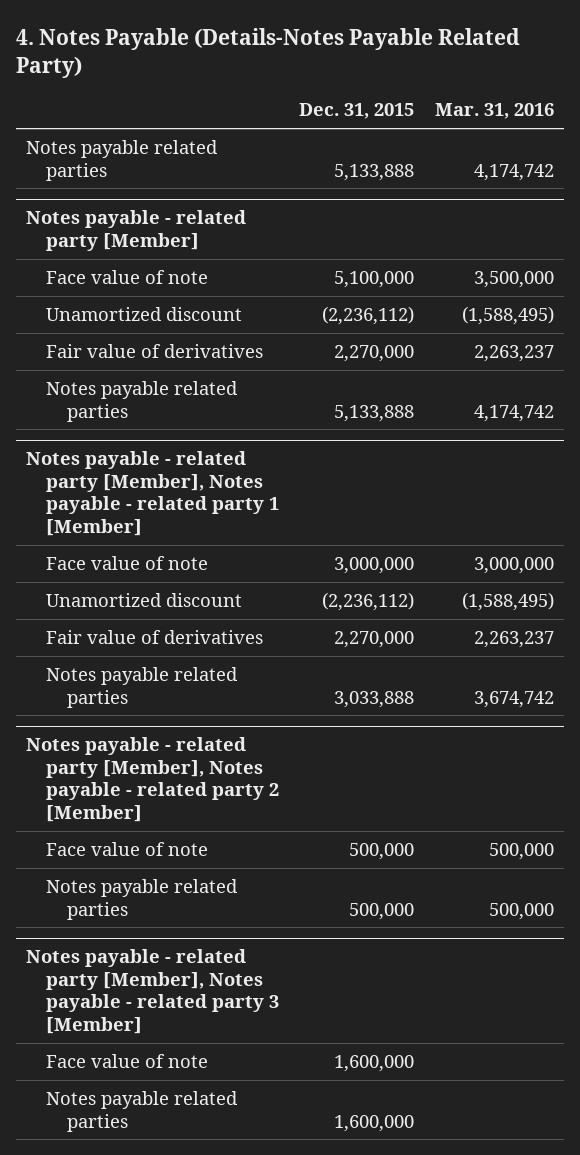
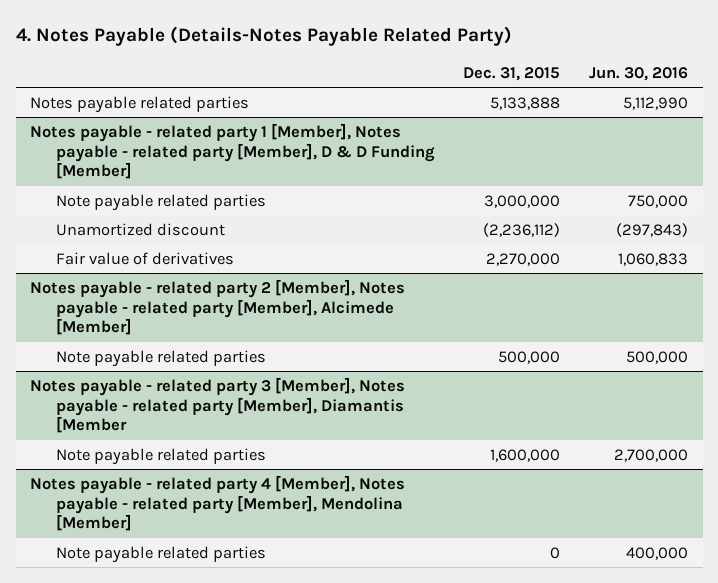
- | Dec. 31, 2015 | Mar. 31, 2016
+ | Dec. 31, 2015 | Jun. 30, 2016
- Notes payable - related party [Member]
- Face value of note | 5,100,000 | 3,500,000
- Unamortized discount | (2,236,112) | (1,588,495)
- Fair value of derivatives | 2,270,000 | 2,263,237
- Notes payable related parties | 5,133,888 | 4,174,742
- Notes payable - related party [Member], Notes payable - related party 1 [Member]
- Face value of note | 3,000,000 | 3,000,000
+ Notes payable - related party 1 [Member], Notes payable - related party [Member], D & D Funding [Member]
+ Note payable related parties | 3,000,000 | 750,000
- Notes payable related parties | 3,033,888 | 3,674,742
- Notes payable - related party [Member], Notes payable - related party 2 [Member]
- Face value of note | 500,000 | 500,000
- Notes payable related parties | 500,000 | 500,000
- Notes payable - related party [Member], Notes payable - related party 3 [Member]
- Face value of note | 1,600,000 |
- Notes payable related parties | 1,600,000 |
+ Notes payable - related party 2 [Member], Notes payable - related party [Member], Alcimede [Member]
+ Note payable related parties | 500,000 | 500,000
+ Notes payable - related party 3 [Member], Notes payable - related party [Member], Diamantis [Member
+ Note payable related parties | 1,600,000 | 2,700,000
+ Notes payable - related party 4 [Member], Notes payable - related party [Member], Mendolina [Member]
+ Note payable related parties | 0 | 400,000

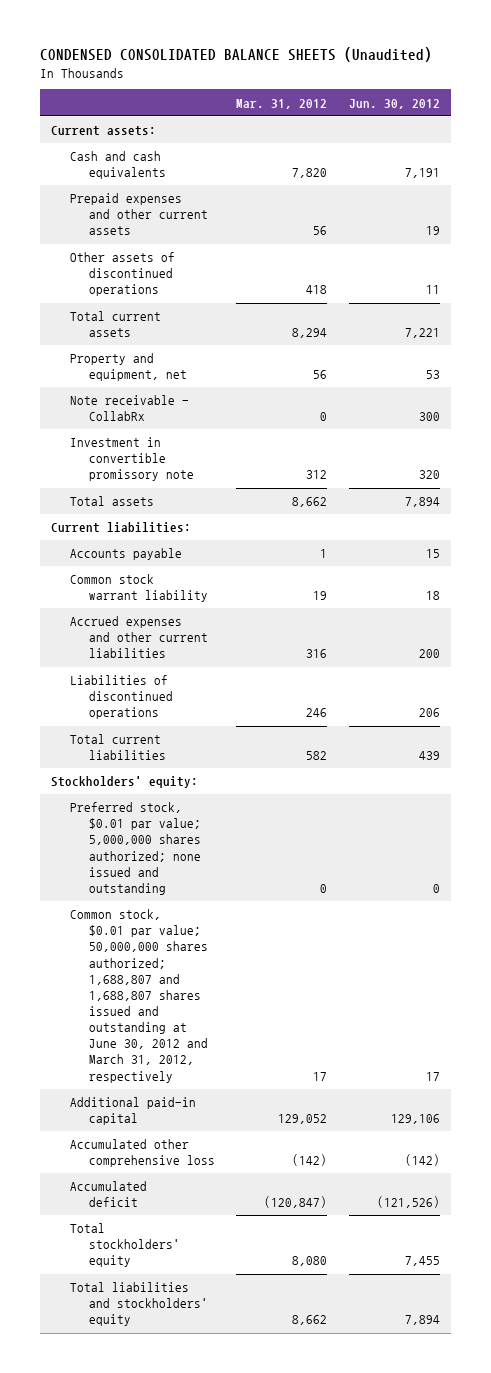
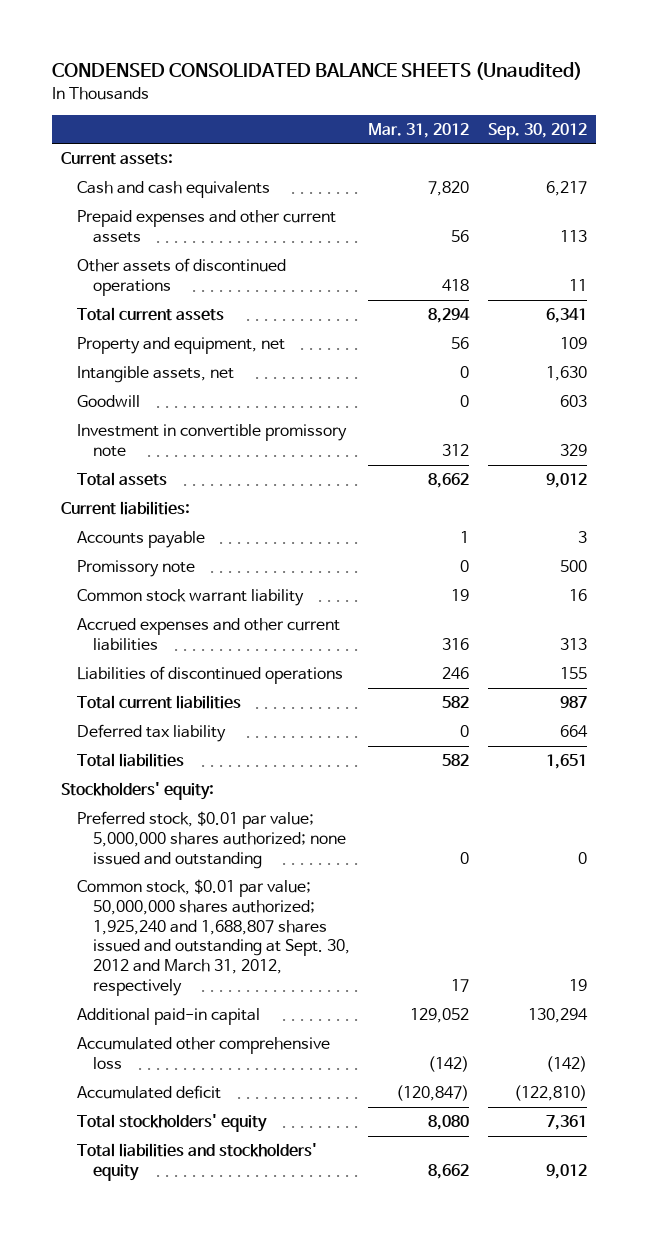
- | Mar. 31, 2012 | Jun. 30, 2012
+ | Mar. 31, 2012 | Sep. 30, 2012
- Note receivable - CollabRx | 0 | 300
+ Intangible assets, net | 0 | 1,630
+ Goodwill | 0 | 603
+ Promissory note | 0 | 500
+ Deferred tax liability | 0 | 664
+ Total liabilities | 582 | 1,651
- Common stock, $0.01 par value; 50,000,000 shares authorized; 1,688,807 and 1,688,807 shares issued and outstanding at June 30, 2012 and March 31, 2012, respectively | 17 | 17
+ Common stock, $0.01 par value; 50,000,000 shares authorized; 1,925,240 and 1,688,807 shares issued and outstanding at Sept. 30, 2012 and March 31, 2012, respectively | 17 | 19

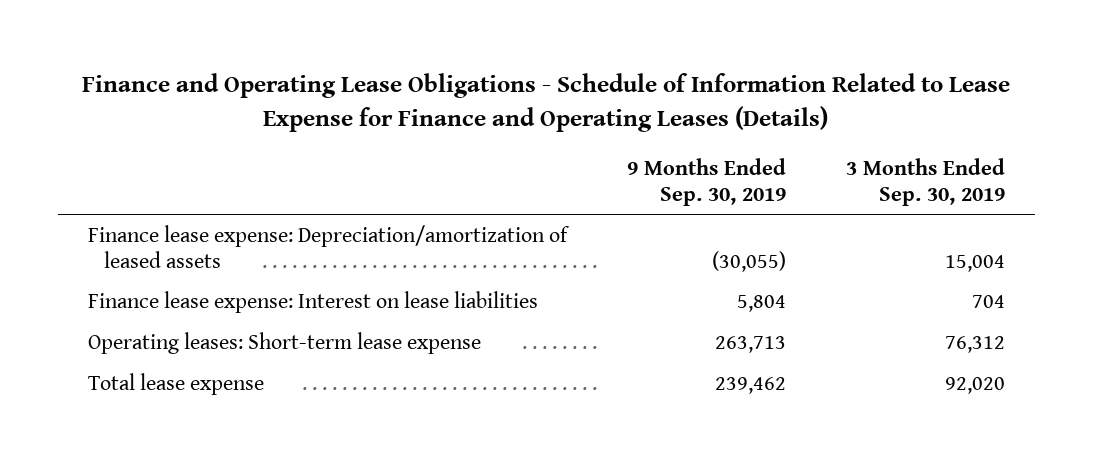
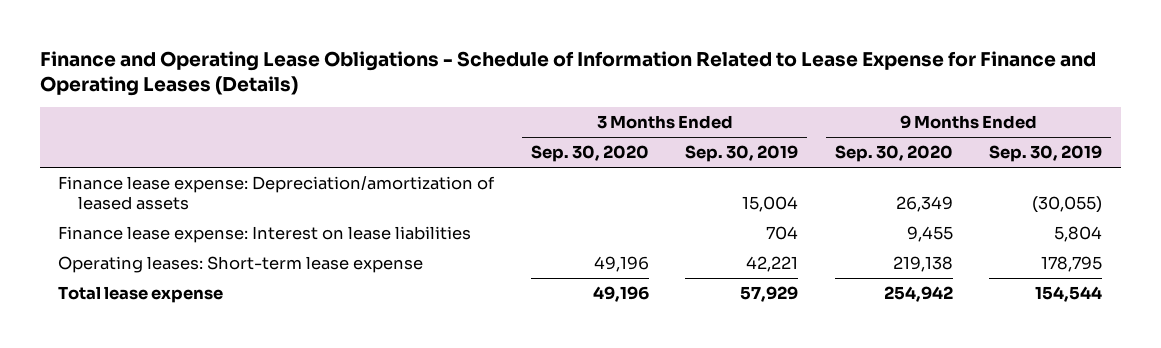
- | 9 Months Ended Sep. 30, 2019 | 3 Months Ended Sep. 30, 2019
+ | 3 Months Ended Sep. 30, 2020 | 3 Months Ended Sep. 30, 2019 | 9 Months Ended Sep. 30, 2020 | 9 Months Ended Sep. 30, 2019
- Operating leases: Short-term lease expense | 263,713 | 76,312
- Total lease expense | 239,462 | 92,020
+ Operating leases: Short-term lease expense | 49,196 | 42,221 | 219,138 | 178,795
+ Total lease expense | 49,196 | 57,929 | 254,942 | 154,544

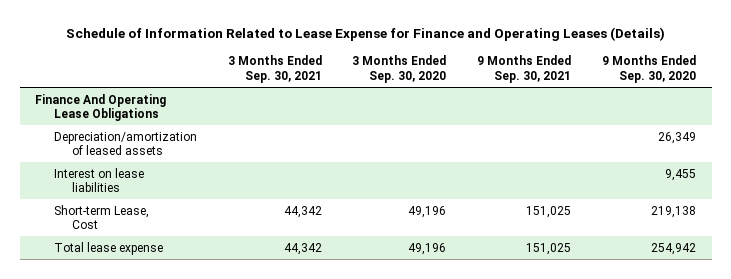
- Finance and Operating Lease Obligations - Schedule of Information Related to Lease Expense for Finance and Operating Leases (Details)
+ Schedule of Information Related to Lease Expense for Finance and Operating Leases (Details)
- | 3 Months Ended Sep. 30, 2020 | 3 Months Ended Sep. 30, 2019 | 9 Months Ended Sep. 30, 2020 | 9 Months Ended Sep. 30, 2019
+ | 3 Months Ended Sep. 30, 2021 | 3 Months Ended Sep. 30, 2020 | 9 Months Ended Sep. 30, 2021 | 9 Months Ended Sep. 30, 2020
- Finance lease expense: Depreciation/amortization of leased assets | | 15,004 | 26,349 | (30,055)
- Finance lease expense: Interest on lease liabilities | | 704 | 9,455 | 5,804
- Operating leases: Short-term lease expense | 49,196 | 42,221 | 219,138 | 178,795
+ Finance And Operating Lease Obligations
+ Depreciation/amortization of leased assets | | | | 26,349
+ Interest on lease liabilities | | | | 9,455
+ Short-term Lease, Cost | 44,342 | 49,196 | 151,025 | 219,138

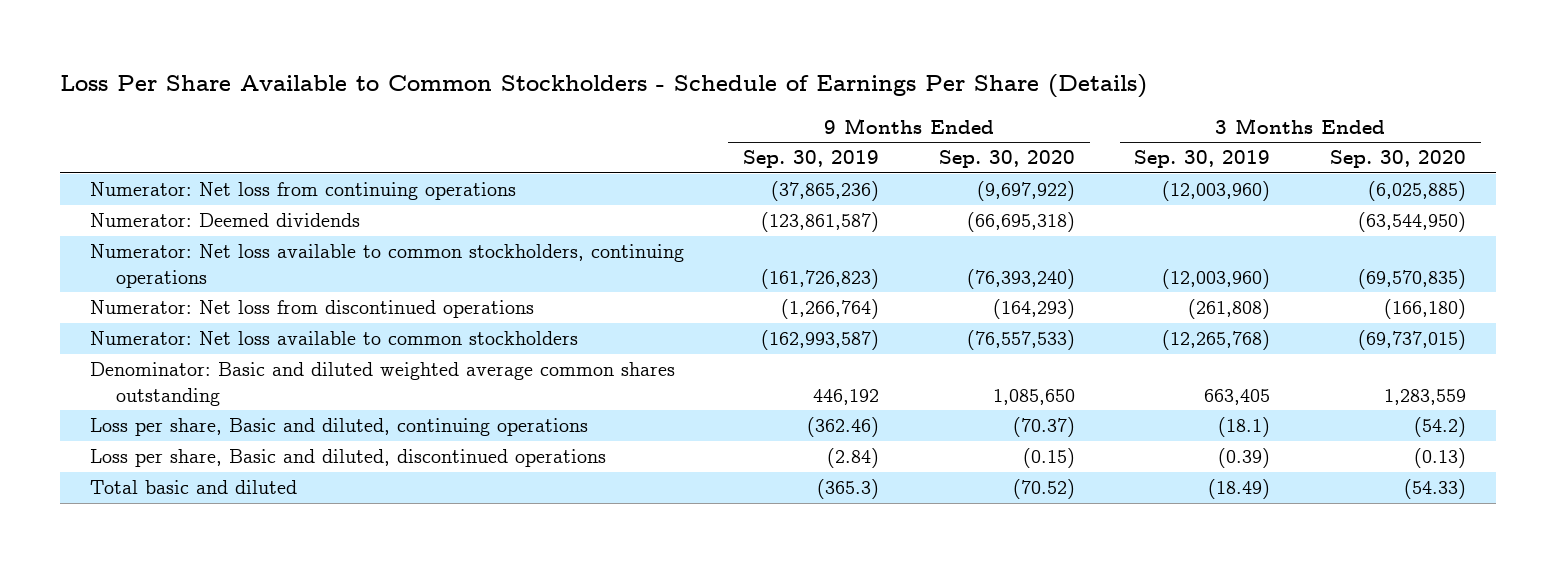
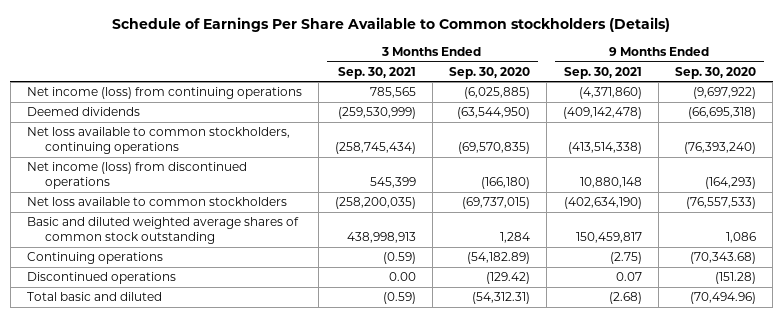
- Loss Per Share Available to Common Stockholders - Schedule of Earnings Per Share (Details)
+ Schedule of Earnings Per Share Available to Common stockholders (Details)
- | 9 Months Ended Sep. 30, 2019 | 9 Months Ended Sep. 30, 2020 | 3 Months Ended Sep. 30, 2019 | 3 Months Ended Sep. 30, 2020
+ | 3 Months Ended Sep. 30, 2021 | 3 Months Ended Sep. 30, 2020 | 9 Months Ended Sep. 30, 2021 | 9 Months Ended Sep. 30, 2020
- Numerator: Net loss from continuing operations | (37,865,236) | (9,697,922) | (12,003,960) | (6,025,885)
- Numerator: Deemed dividends | (123,861,587) | (66,695,318) | | (63,544,950)
- Numerator: Net loss available to common stockholders, continuing operations | (161,726,823) | (76,393,240) | (12,003,960) | (69,570,835)
- Numerator: Net loss from discontinued operations | (1,266,764) | (164,293) | (261,808) | (166,180)
- Numerator: Net loss available to common stockholders | (162,993,587) | (76,557,533) | (12,265,768) | (69,737,015)
- Denominator: Basic and diluted weighted average common shares outstanding | 446,192 | 1,085,650 | 663,405 | 1,283,559
- Loss per share, Basic and diluted, continuing operations | (362.46) | (70.37) | (18.1) | (54.2)
- Loss per share, Basic and diluted, discontinued operations | (2.84) | (0.15) | (0.39) | (0.13)
- Total basic and diluted | (365.3) | (70.52) | (18.49) | (54.33)
+ Net income (loss) from continuing operations | 785,565 | (6,025,885) | (4,371,860) | (9,697,922)
+ Deemed dividends | (259,530,999) | (63,544,950) | (409,142,478) | (66,695,318)
+ Net loss available to common stockholders, continuing operations | (258,745,434) | (69,570,835) | (413,514,338) | (76,393,240)
+ Net income (loss) from discontinued operations | 545,399 | (166,180) | 10,880,148 | (164,293)
+ Net loss available to common stockholders | (258,200,035) | (69,737,015) | (402,634,190) | (76,557,533)
+ Basic and diluted weighted average shares of common stock outstanding | 438,998,913 | 1,284 | 150,459,817 | 1,086
+ Continuing operations | (0.59) | (54,182.89) | (2.75) | (70,343.68)
+ Discontinued operations | 0.00 | (129.42) | 0.07 | (151.28)
+ Total basic and diluted | (0.59) | (54,312.31) | (2.68) | (70,494.96)

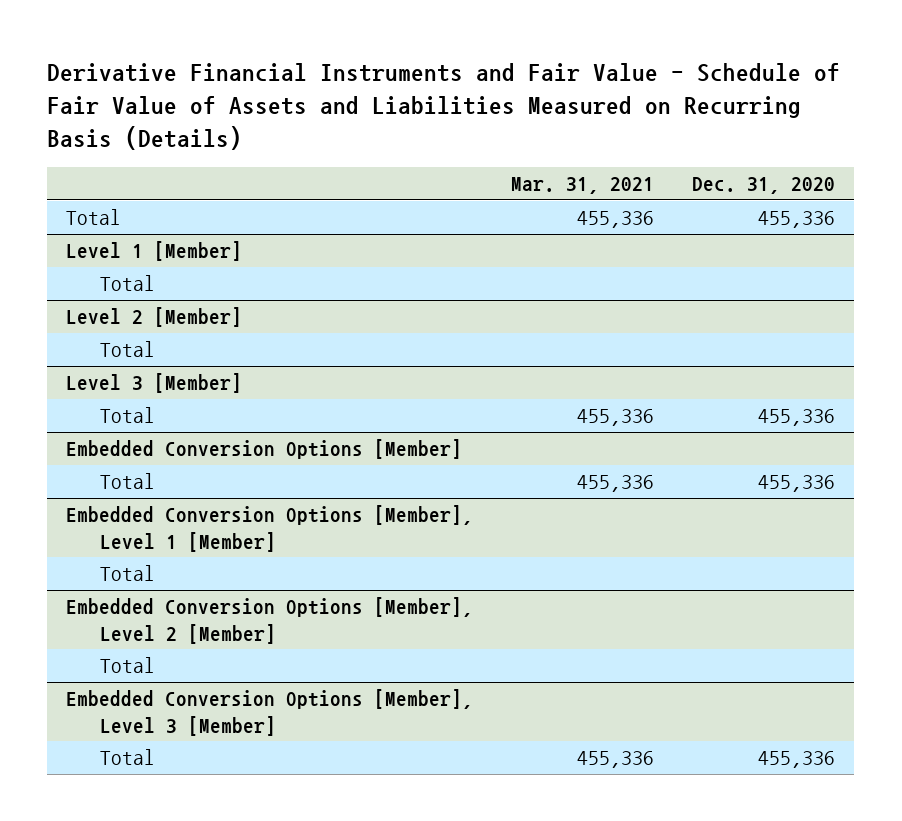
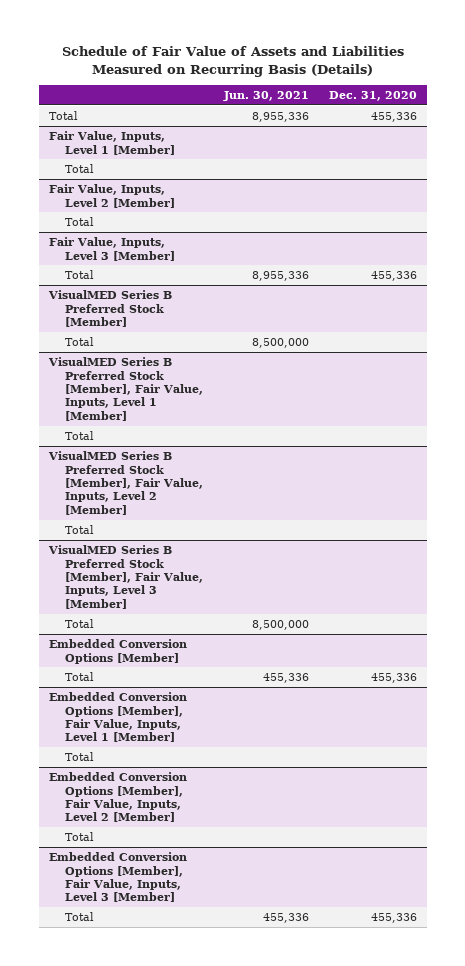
- Derivative Financial Instruments and Fair Value - Schedule of Fair Value of Assets and Liabilities Measured on Recurring Basis (Details)
+ Schedule of Fair Value of Assets and Liabilities Measured on Recurring Basis (Details)
- | Mar. 31, 2021 | Dec. 31, 2020
+ | Jun. 30, 2021 | Dec. 31, 2020
- Level 1 [Member]
+ Fair Value, Inputs, Level 1 [Member]
- Level 2 [Member]
+ Fair Value, Inputs, Level 2 [Member]
- Level 3 [Member]
+ Fair Value, Inputs, Level 3 [Member]
+ VisualMED Series B Preferred Stock [Member]
+ Total | 8,500,000 |
+ VisualMED Series B Preferred Stock [Member], Fair Value, Inputs, Level 1 [Member]
+ Total
+ VisualMED Series B Preferred Stock [Member], Fair Value, Inputs, Level 2 [Member]
+ Total
+ VisualMED Series B Preferred Stock [Member], Fair Value, Inputs, Level 3 [Member]
+ Total | 8,500,000 |
- Embedded Conversion Options [Member], Level 1 [Member]
+ Embedded Conversion Options [Member], Fair Value, Inputs, Level 1 [Member]
- Embedded Conversion Options [Member], Level 2 [Member]
+ Embedded Conversion Options [Member], Fair Value, Inputs, Level 2 [Member]
- Embedded Conversion Options [Member], Level 3 [Member]
+ Embedded Conversion Options [Member], Fair Value, Inputs, Level 3 [Member]

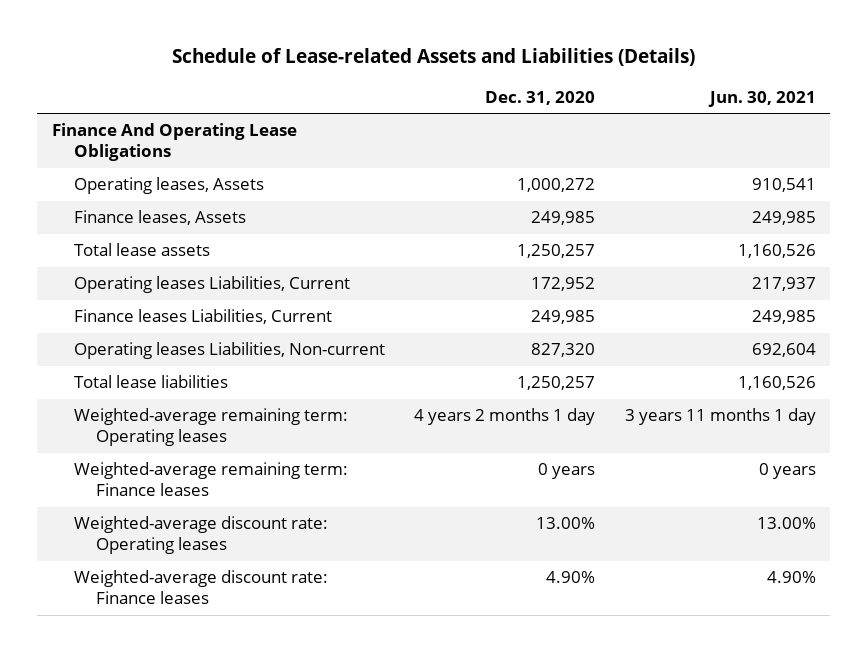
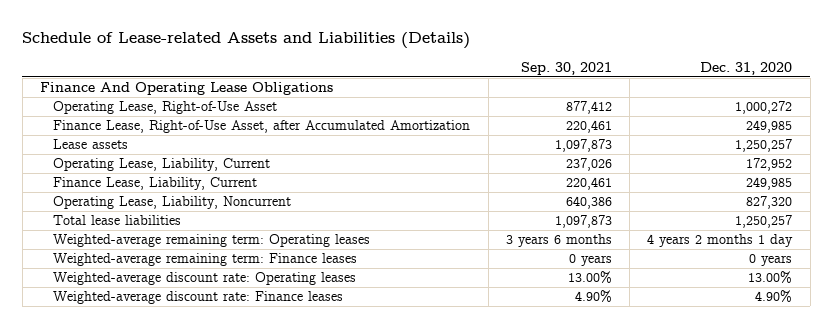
- | Dec. 31, 2020 | Jun. 30, 2021
+ | Sep. 30, 2021 | Dec. 31, 2020
- Operating leases, Assets | 1,000,272 | 910,541
- Finance leases, Assets | 249,985 | 249,985
- Total lease assets | 1,250,257 | 1,160,526
- Operating leases Liabilities, Current | 172,952 | 217,937
- Finance leases Liabilities, Current | 249,985 | 249,985
- Operating leases Liabilities, Non-current | 827,320 | 692,604
+ Operating Lease, Right-of-Use Asset | 877,412 | 1,000,272
+ Finance Lease, Right-of-Use Asset, after Accumulated Amortization | 220,461 | 249,985
+ Lease assets | 1,097,873 | 1,250,257
+ Operating Lease, Liability, Current | 237,026 | 172,952
+ Finance Lease, Liability, Current | 220,461 | 249,985
+ Operating Lease, Liability, Noncurrent | 640,386 | 827,320

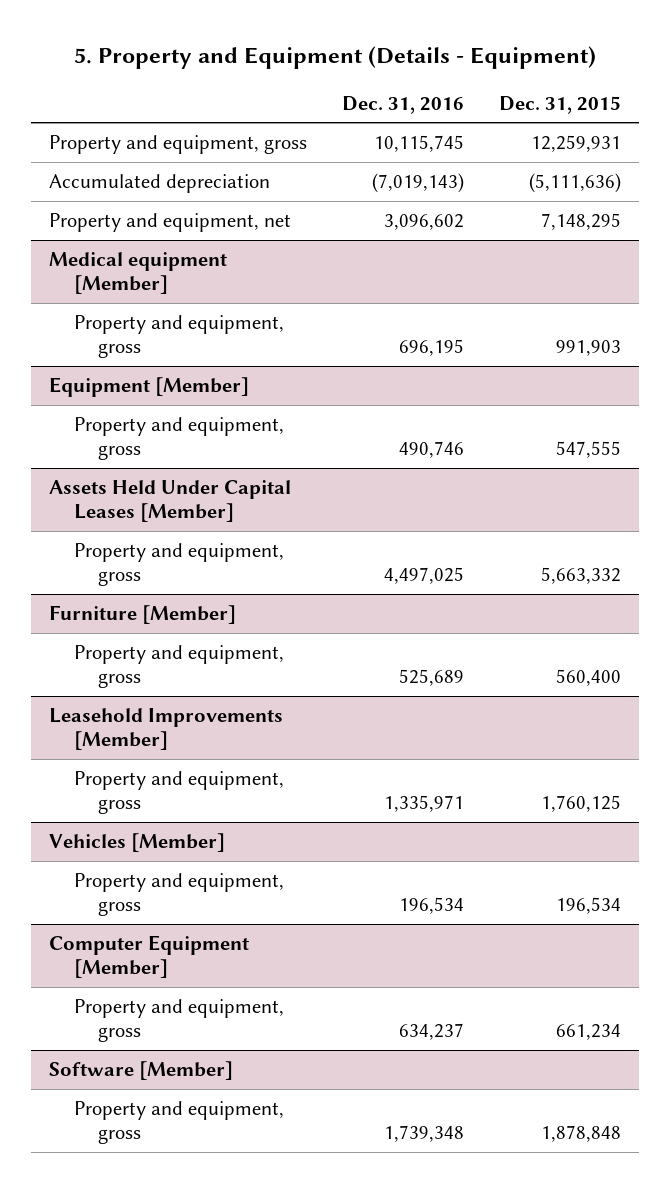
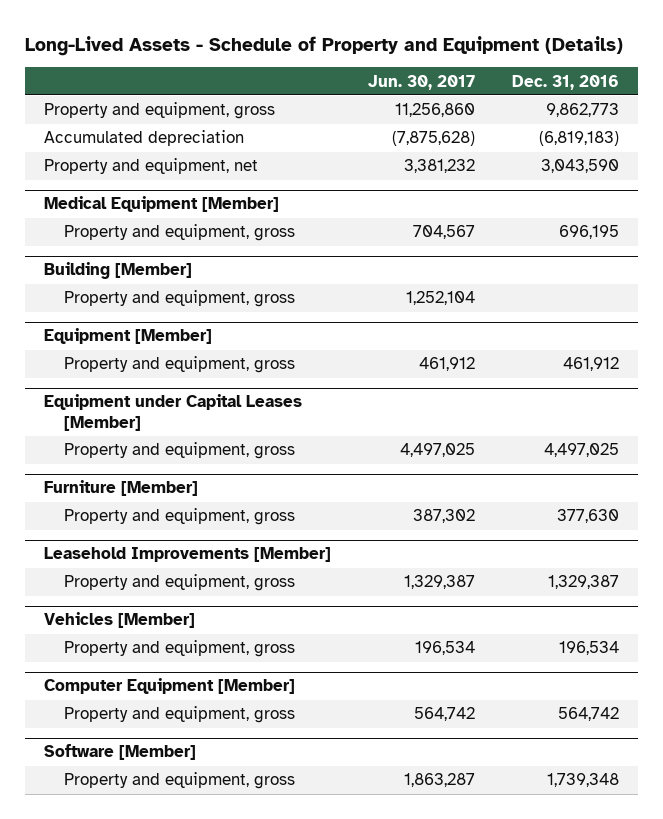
- 5. Property and Equipment (Details - Equipment)
+ Long-Lived Assets - Schedule of Property and Equipment (Details)
- | Dec. 31, 2016 | Dec. 31, 2015
+ | Jun. 30, 2017 | Dec. 31, 2016
- Property and equipment, gross | 10,115,745 | 12,259,931
- Accumulated depreciation | (7,019,143) | (5,111,636)
- Property and equipment, net | 3,096,602 | 7,148,295
- Medical equipment [Member]
+ Property and equipment, gross | 11,256,860 | 9,862,773
+ Accumulated depreciation | (7,875,628) | (6,819,183)
+ Property and equipment, net | 3,381,232 | 3,043,590
+ Medical Equipment [Member]
+ Building [Member]
+ Property and equipment, gross | 1,252,104 |
@ Equipment [Member]
- Property and equipment, gross | 490,746 | 547,555
- Assets Held Under Capital Leases [Member]
@ Equipment [Member]
+ Property and equipment, gross | 461,912 | 461,912
+ Equipment under Capital Leases [Member]
@ Furniture [Member]
- Property and equipment, gross | 525,689 | 560,400
+ Property and equipment, gross | 387,302 | 377,630
@ Leasehold Improvements [Member]
- Property and equipment, gross | 1,335,971 | 1,760,125
+ Property and equipment, gross | 1,329,387 | 1,329,387
@ Computer Equipment [Member]
- Property and equipment, gross | 634,237 | 661,234
+ Property and equipment, gross | 564,742 | 564,742

